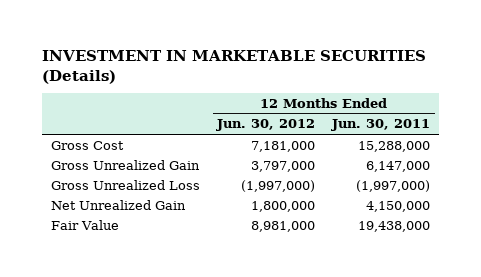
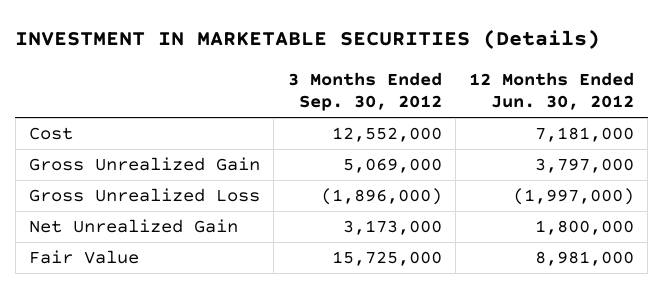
- | 12 Months Ended Jun. 30, 2012 | 12 Months Ended Jun. 30, 2011
+ | 3 Months Ended Sep. 30, 2012 | 12 Months Ended Jun. 30, 2012
- Gross Cost | 7,181,000 | 15,288,000
+ Cost | 12,552,000 | 7,181,000

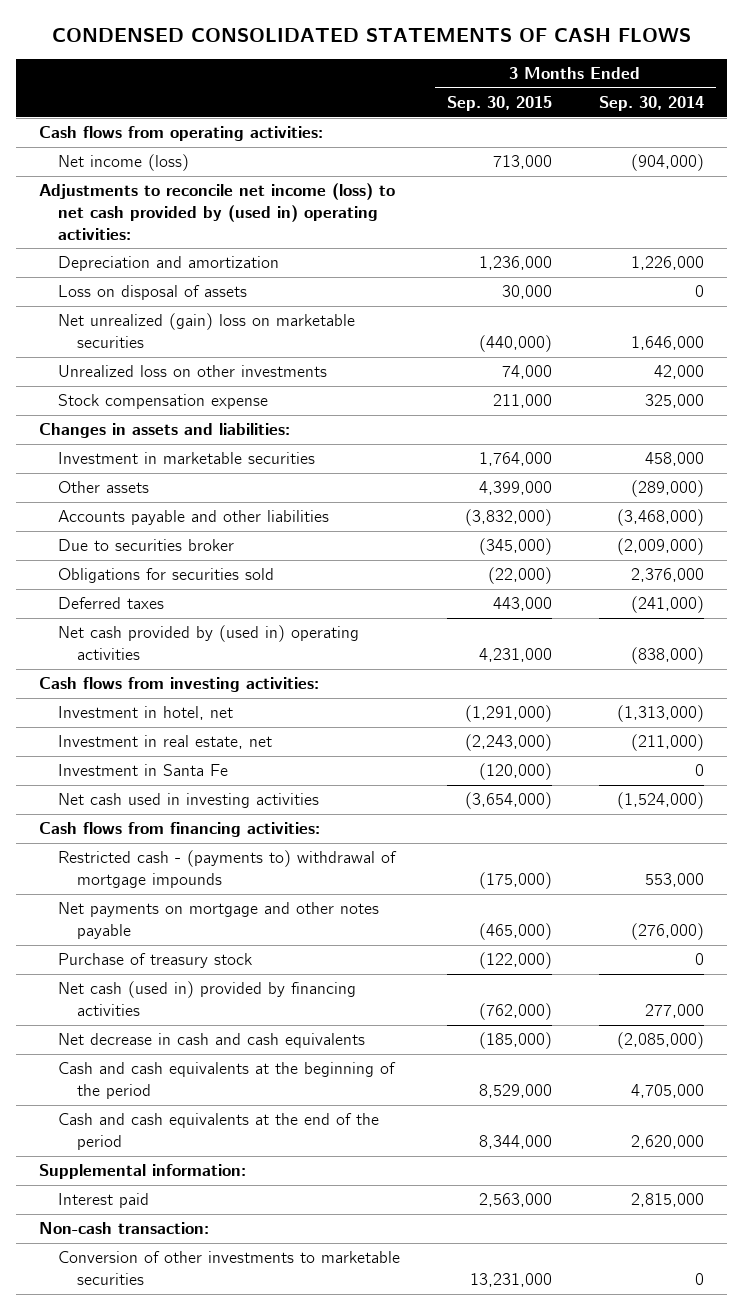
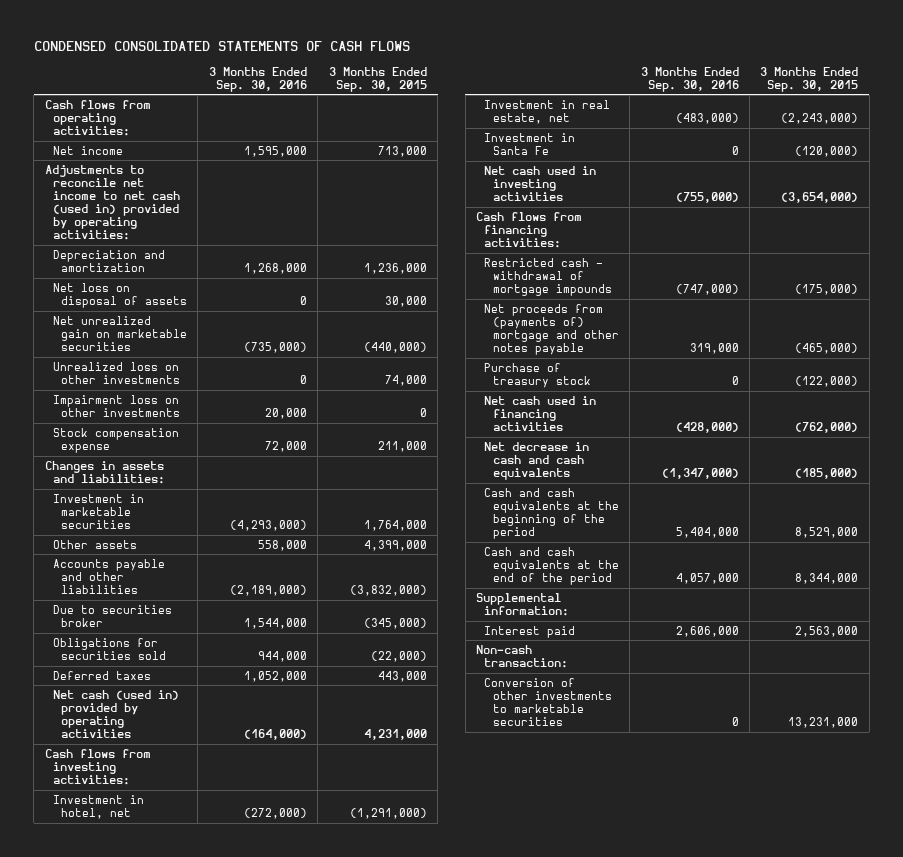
- | 3 Months Ended Sep. 30, 2015 | 3 Months Ended Sep. 30, 2014
+ | 3 Months Ended Sep. 30, 2016 | 3 Months Ended Sep. 30, 2015
- Net income (loss) | 713,000 | (904,000)
- Adjustments to reconcile net income (loss) to net cash provided by (used in) operating activities:
+ Net income | 1,595,000 | 713,000
+ Adjustments to reconcile net income to net cash (used in) provided by operating activities:
- Loss on disposal of assets | 30,000 | 0
- Net unrealized (gain) loss on marketable securities | (440,000) | 1,646,000
+ Net loss on disposal of assets | 0 | 30,000
+ Net unrealized gain on marketable securities | (735,000) | (440,000)
+ Impairment loss on other investments | 20,000 | 0
- Net cash provided by (used in) operating activities | 4,231,000 | (838,000)
+ Net cash (used in) provided by operating activities | (164,000) | 4,231,000
- Restricted cash - (payments to) withdrawal of mortgage impounds | (175,000) | 553,000
- Net payments on mortgage and other notes payable | (465,000) | (276,000)
+ Restricted cash - withdrawal of mortgage impounds | (747,000) | (175,000)
+ Net proceeds from (payments of) mortgage and other notes payable | 319,000 | (465,000)
- Net cash (used in) provided by financing activities | (762,000) | 277,000
+ Net cash used in financing activities | (428,000) | (762,000)

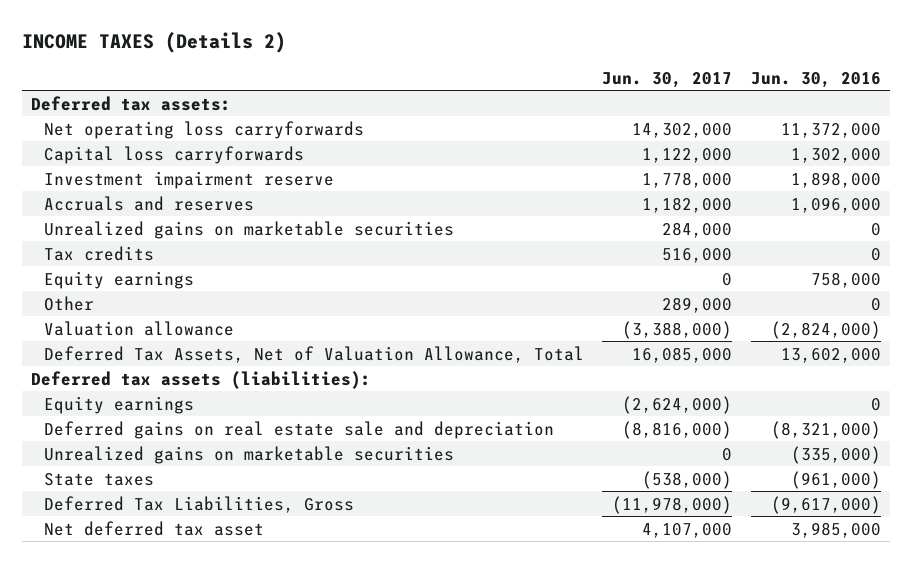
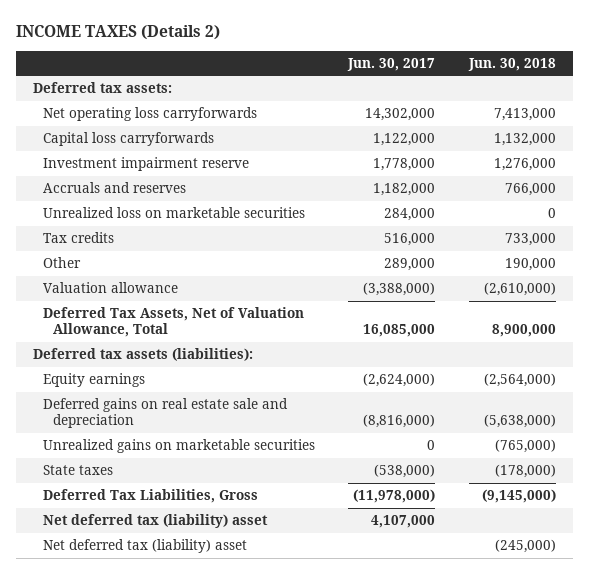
- | Jun. 30, 2017 | Jun. 30, 2016
+ | Jun. 30, 2017 | Jun. 30, 2018
- Unrealized gains on marketable securities | 284,000 | 0
+ Unrealized loss on marketable securities | 284,000 | 0
- Equity earnings | 0 | 758,000
- Net deferred tax asset | 4,107,000 | 3,985,000
+ Net deferred tax (liability) asset | 4,107,000 |
+ Net deferred tax (liability) asset | | (245,000)

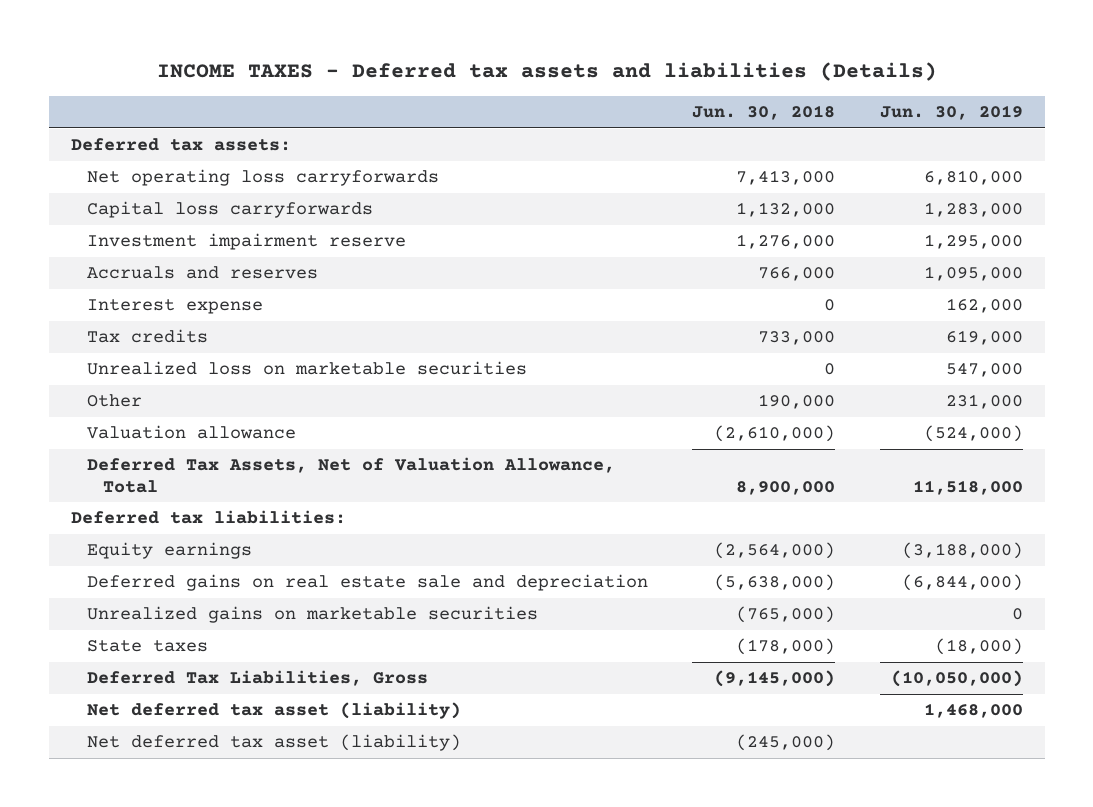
- INCOME TAXES (Details 2)
+ INCOME TAXES - Deferred tax assets and liabilities (Details)
- | Jun. 30, 2017 | Jun. 30, 2018
+ | Jun. 30, 2018 | Jun. 30, 2019
+ Interest expense | 0 | 162,000
moved down: Unrealized loss on marketable securities | 0 | 547,000
- Deferred tax assets (liabilities):
+ Deferred tax liabilities:
- Net deferred tax (liability) asset | 4,107,000 |
- Net deferred tax (liability) asset | | (245,000)
+ Net deferred tax asset (liability) | | 1,468,000
+ Net deferred tax asset (liability) | (245,000) |

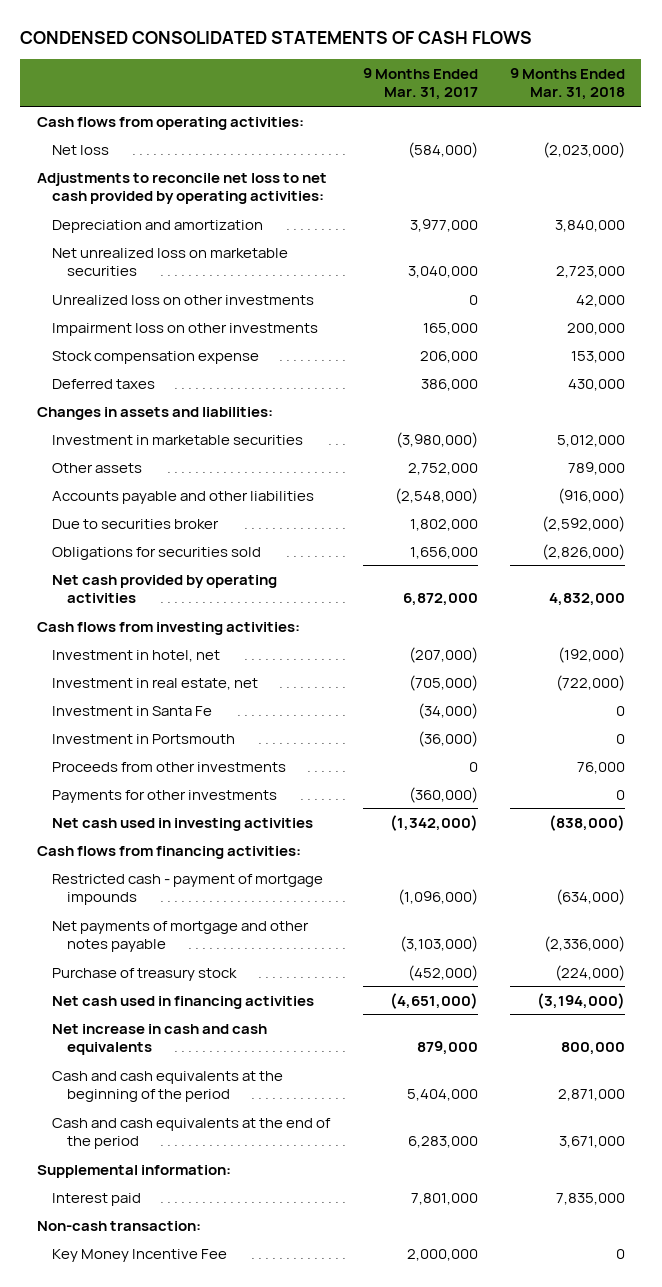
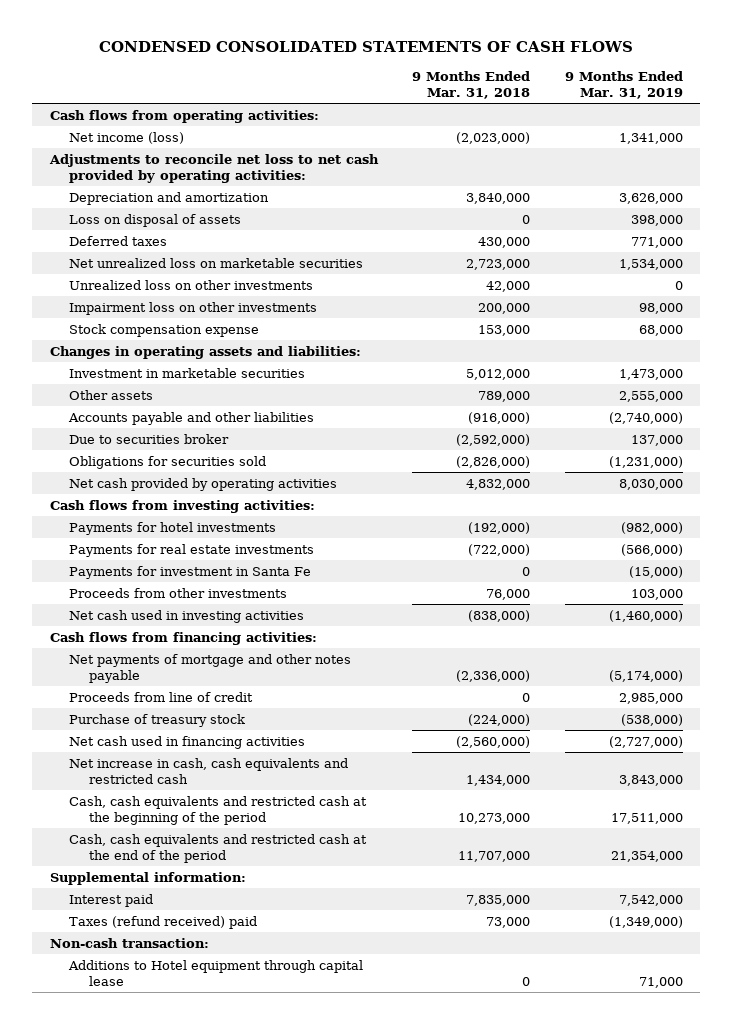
- | 9 Months Ended Mar. 31, 2017 | 9 Months Ended Mar. 31, 2018
+ | 9 Months Ended Mar. 31, 2018 | 9 Months Ended Mar. 31, 2019
- Net loss | (584,000) | (2,023,000)
+ Net income (loss) | (2,023,000) | 1,341,000
+ Loss on disposal of assets | 0 | 398,000
moved up: Deferred taxes | 430,000 | 771,000
- Changes in assets and liabilities:
+ Changes in operating assets and liabilities:
- Investment in hotel, net | (207,000) | (192,000)
- Investment in real estate, net | (705,000) | (722,000)
- Investment in Santa Fe | (34,000) | 0
- Investment in Portsmouth | (36,000) | 0
+ Payments for hotel investments | (192,000) | (982,000)
+ Payments for real estate investments | (722,000) | (566,000)
+ Payments for investment in Santa Fe | 0 | (15,000)
- Payments for other investments | (360,000) | 0
- Restricted cash - payment of mortgage impounds | (1,096,000) | (634,000)
+ Proceeds from line of credit | 0 | 2,985,000
- Net cash used in financing activities | (4,651,000) | (3,194,000)
- Net increase in cash and cash equivalents | 879,000 | 800,000
- Cash and cash equivalents at the beginning of the period | 5,404,000 | 2,871,000
- Cash and cash equivalents at the end of the period | 6,283,000 | 3,671,000
+ Net cash used in financing activities | (2,560,000) | (2,727,000)
+ Net increase in cash, cash equivalents and restricted cash | 1,434,000 | 3,843,000
+ Cash, cash equivalents and restricted cash at the beginning of the period | 10,273,000 | 17,511,000
+ Cash, cash equivalents and restricted cash at the end of the period | 11,707,000 | 21,354,000
+ Taxes (refund received) paid | 73,000 | (1,349,000)
- Key Money Incentive Fee | 2,000,000 | 0
+ Additions to Hotel equipment through capital lease | 0 | 71,000

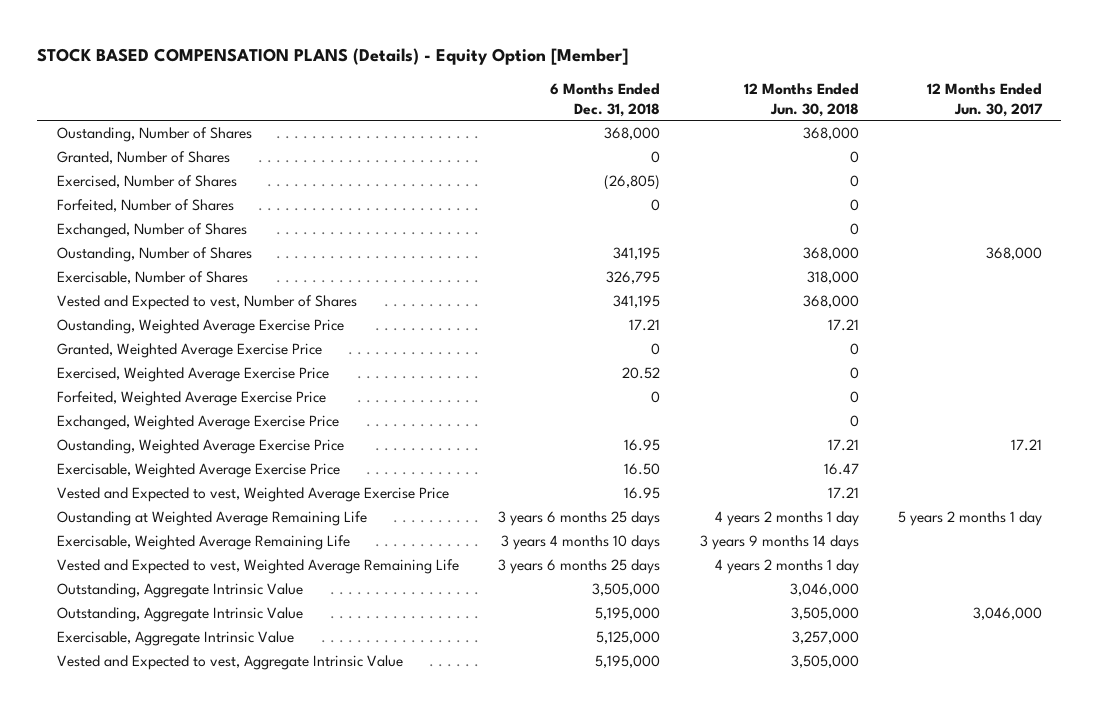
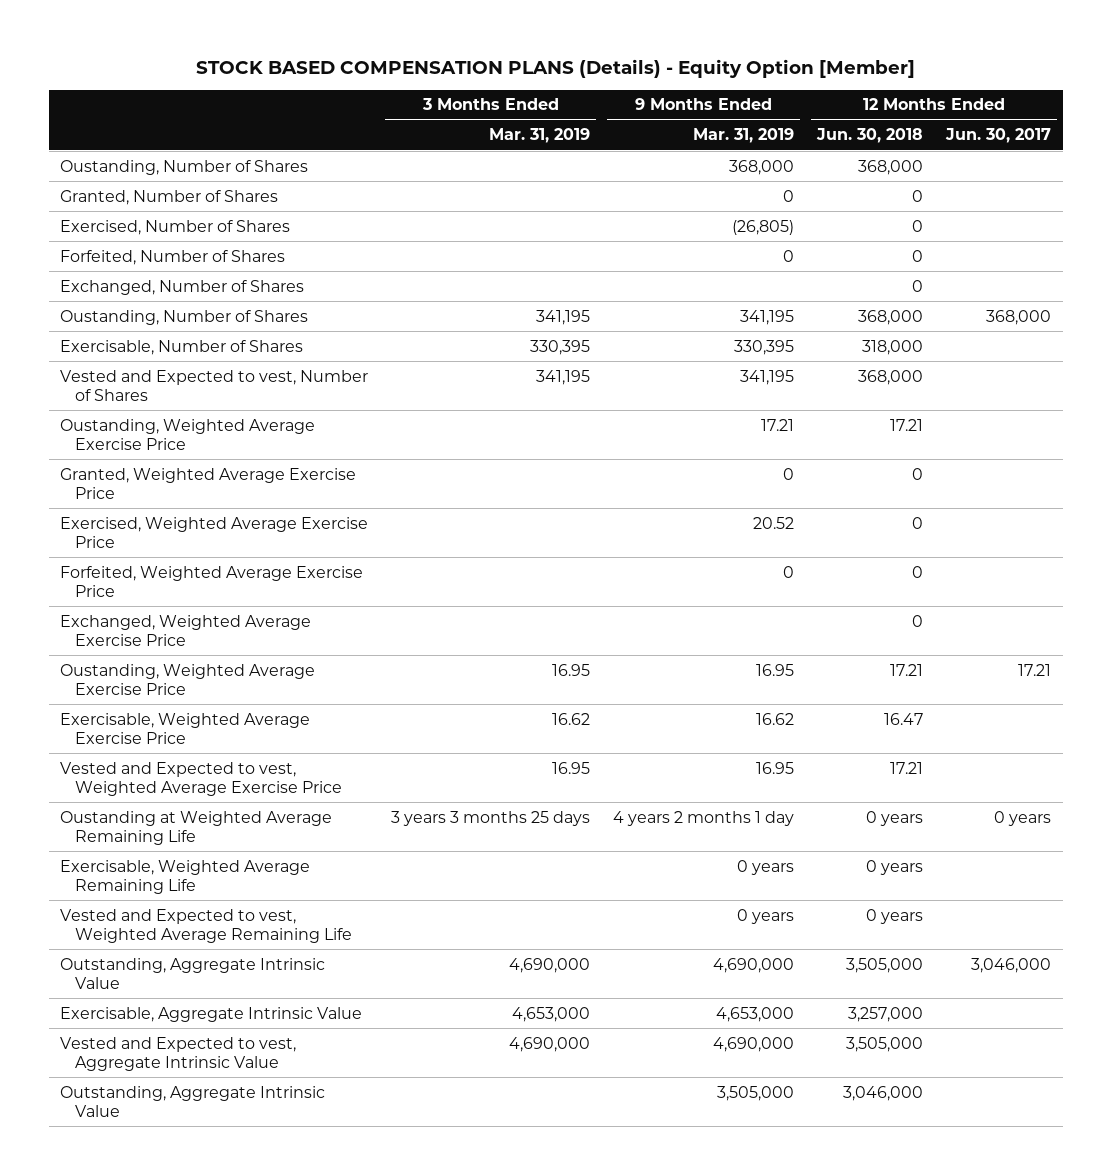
- | 6 Months Ended Dec. 31, 2018 | 12 Months Ended Jun. 30, 2018 | 12 Months Ended Jun. 30, 2017
+ | 3 Months Ended Mar. 31, 2019 | 9 Months Ended Mar. 31, 2019 | 12 Months Ended Jun. 30, 2018 | 12 Months Ended Jun. 30, 2017
- Oustanding at Weighted Average Remaining Life | 3 years 6 months 25 days | 4 years 2 months 1 day | 5 years 2 months 1 day
- Exercisable, Weighted Average Remaining Life | 3 years 4 months 10 days | 3 years 9 months 14 days |
- Vested and Expected to vest, Weighted Average Remaining Life | 3 years 6 months 25 days | 4 years 2 months 1 day |
+ Oustanding at Weighted Average Remaining Life | 3 years 3 months 25 days | 4 years 2 months 1 day | 0 years | 0 years
+ Exercisable, Weighted Average Remaining Life | | 0 years | 0 years |
+ Vested and Expected to vest, Weighted Average Remaining Life | | 0 years | 0 years |
moved down: Outstanding, Aggregate Intrinsic Value | | 3,505,000 | 3,046,000 |

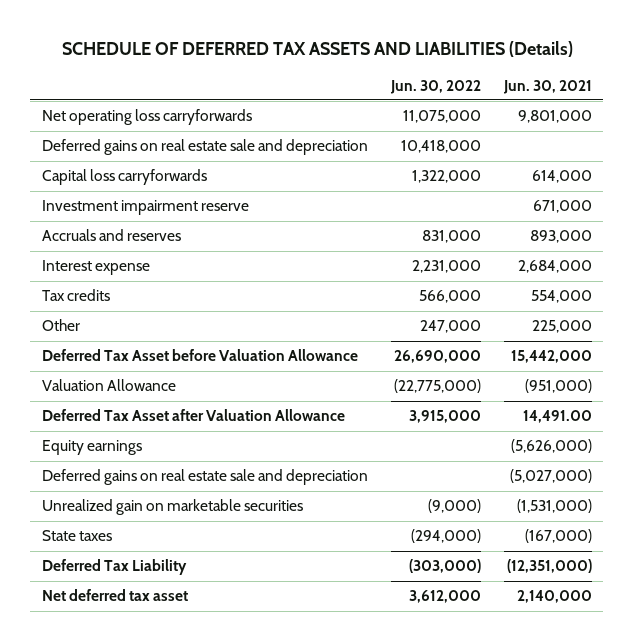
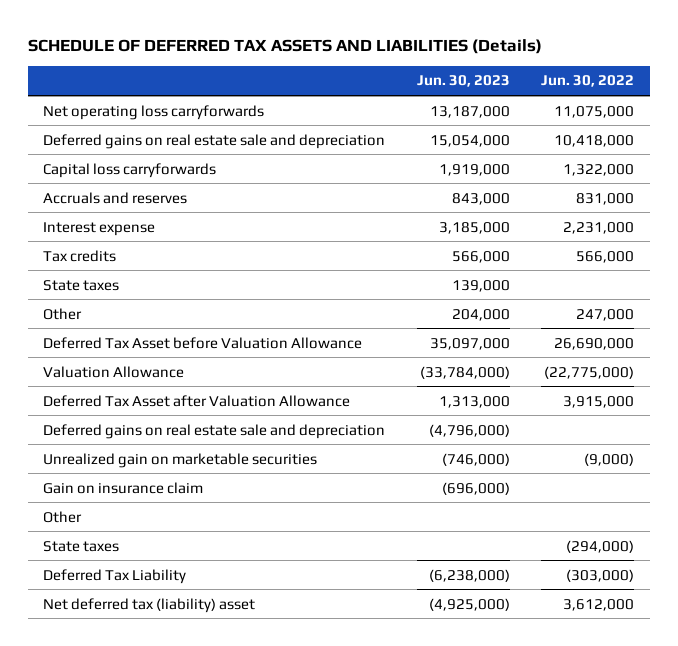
- | Jun. 30, 2022 | Jun. 30, 2021
+ | Jun. 30, 2023 | Jun. 30, 2022
- Investment impairment reserve | | 671,000
+ State taxes | 139,000 |
- Equity earnings | | (5,626,000)
+ Gain on insurance claim | (696,000) |
+ Other
- Net deferred tax asset | 3,612,000 | 2,140,000
+ Net deferred tax (liability) asset | (4,925,000) | 3,612,000

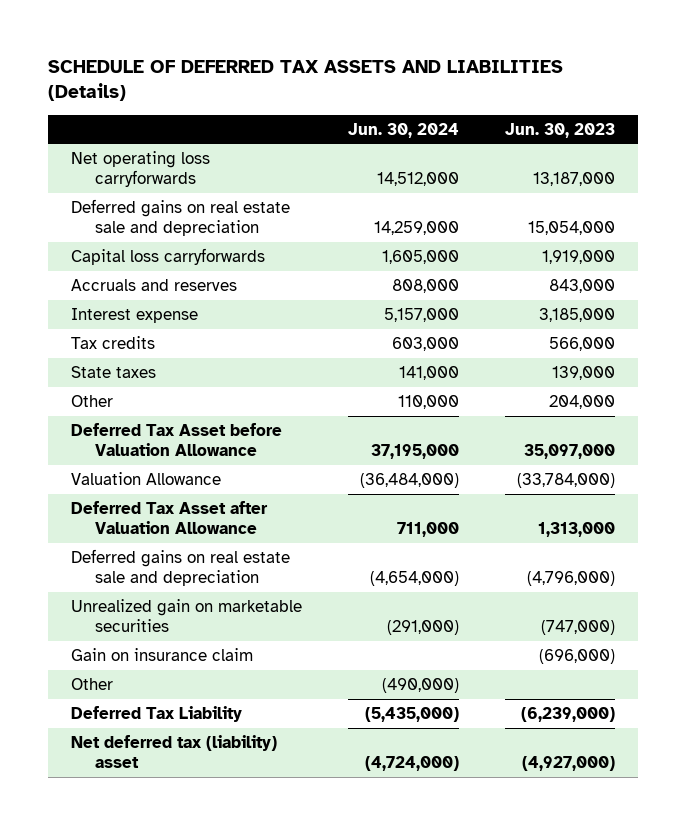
- | Jun. 30, 2023 | Jun. 30, 2022
+ | Jun. 30, 2024 | Jun. 30, 2023
- Unrealized gain on marketable securities | (746,000) | (9,000)
+ Unrealized gain on marketable securities | (291,000) | (747,000)
- State taxes | | (294,000)
- Deferred Tax Liability | (6,238,000) | (303,000)
- Net deferred tax (liability) asset | (4,925,000) | 3,612,000
+ Deferred Tax Liability | (5,435,000) | (6,239,000)
+ Net deferred tax (liability) asset | (4,724,000) | (4,927,000)

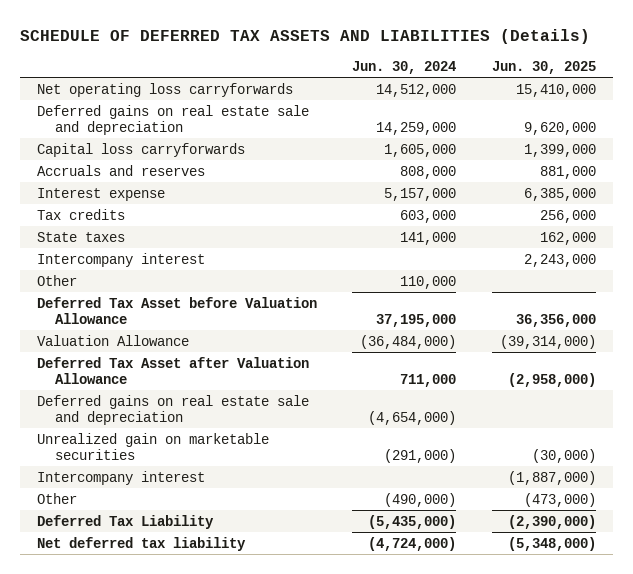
- | Jun. 30, 2024 | Jun. 30, 2023
+ | Jun. 30, 2024 | Jun. 30, 2025
+ Intercompany interest | | 2,243,000
- Gain on insurance claim | | (696,000)
+ Intercompany interest | | (1,887,000)
- Net deferred tax (liability) asset | (4,724,000) | (4,927,000)
+ Net deferred tax liability | (4,724,000) | (5,348,000)

